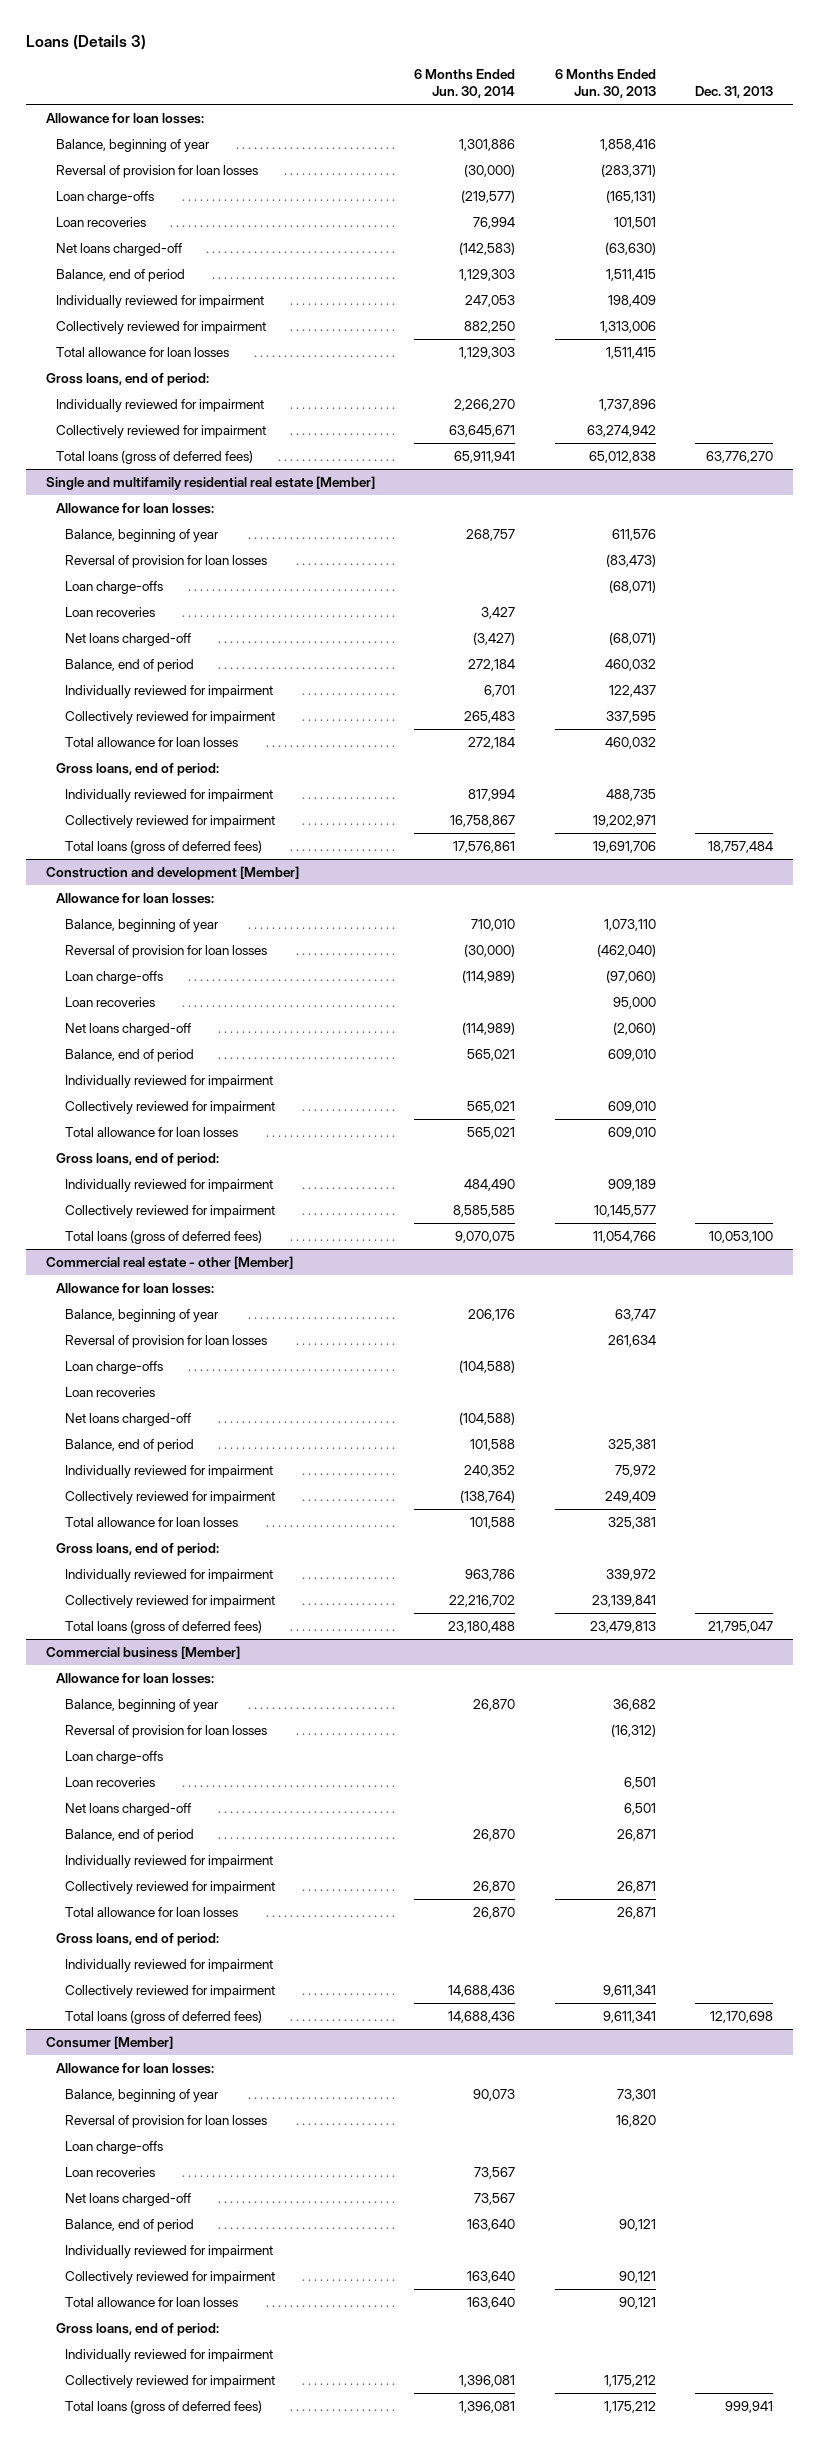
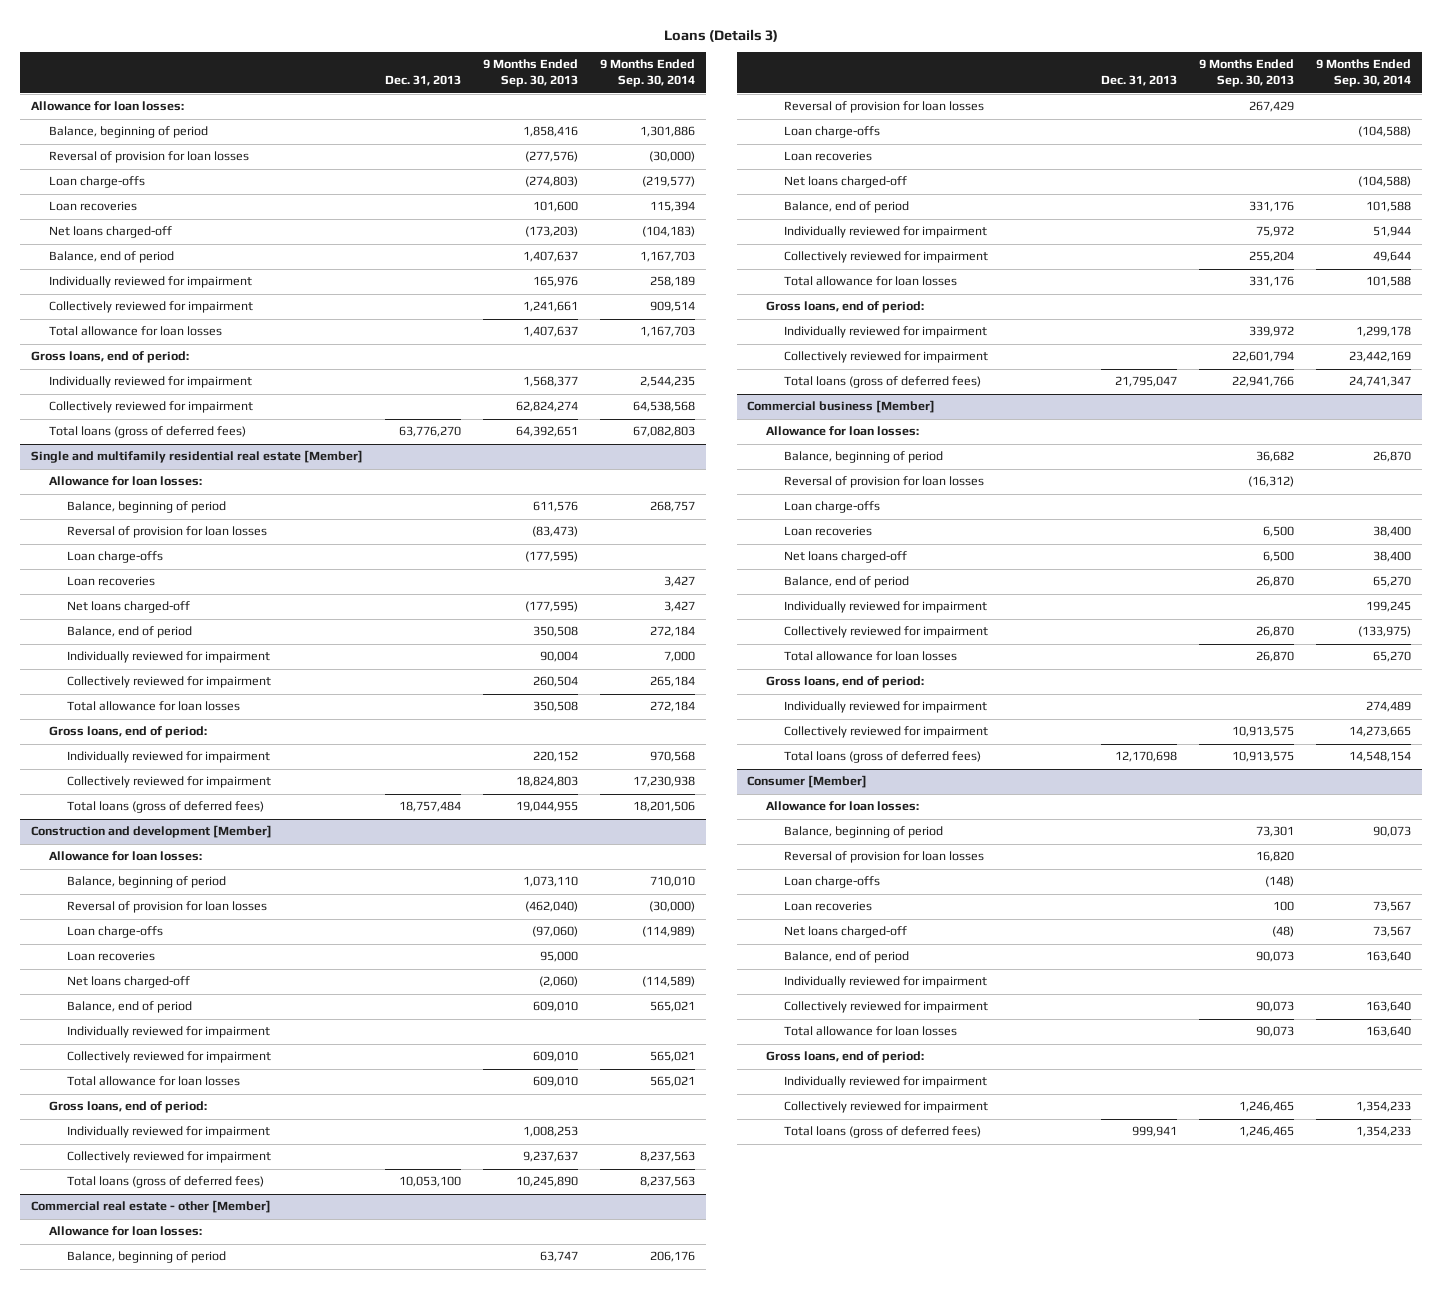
- | 6 Months Ended Jun. 30, 2014 | 6 Months Ended Jun. 30, 2013 | Dec. 31, 2013
+ | Dec. 31, 2013 | 9 Months Ended Sep. 30, 2013 | 9 Months Ended Sep. 30, 2014
- Balance, beginning of year | 1,301,886 | 1,858,416 |
+ Balance, beginning of period | | 1,858,416 | 1,301,886
@ Single and multifamily residential real estate [Member]
- Balance, beginning of year | 268,757 | 611,576 |
+ Balance, beginning of period | | 611,576 | 268,757
@ Construction and development [Member]
- Balance, beginning of year | 710,010 | 1,073,110 |
+ Balance, beginning of period | | 1,073,110 | 710,010
@ Commercial real estate - other [Member]
- Balance, beginning of year | 206,176 | 63,747 |
+ Balance, beginning of period | | 63,747 | 206,176
@ Commercial business [Member]
- Balance, beginning of year | 26,870 | 36,682 |
+ Balance, beginning of period | | 36,682 | 26,870
@ Consumer [Member]
- Balance, beginning of year | 90,073 | 73,301 |
+ Balance, beginning of period | | 73,301 | 90,073

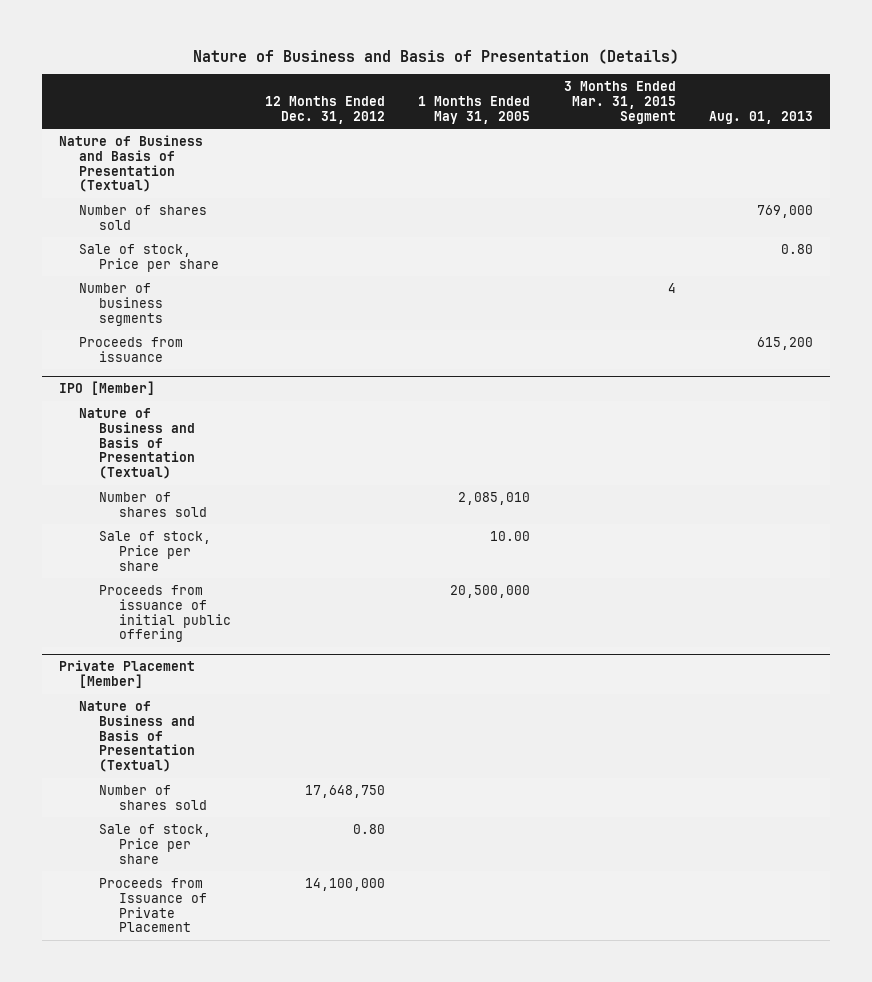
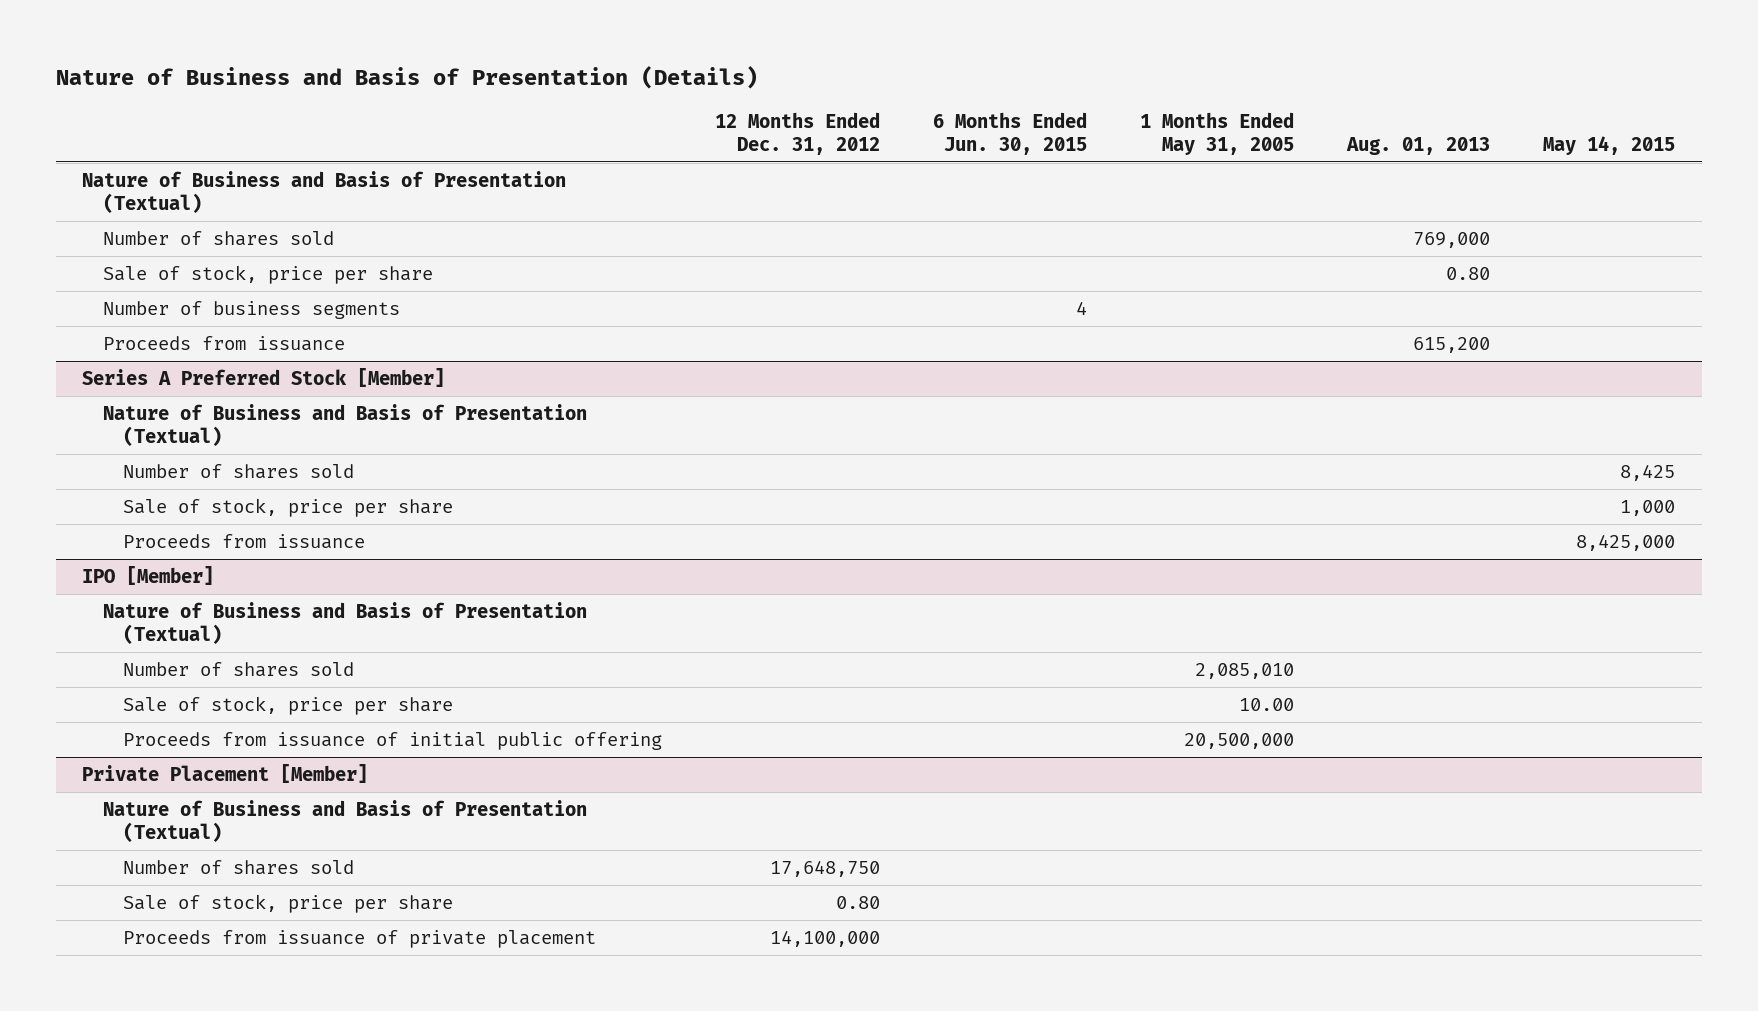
- | 12 Months Ended Dec. 31, 2012 | 1 Months Ended May 31, 2005 | 3 Months Ended Mar. 31, 2015 Segment | Aug. 01, 2013
+ | 12 Months Ended Dec. 31, 2012 | 6 Months Ended Jun. 30, 2015 | 1 Months Ended May 31, 2005 | Aug. 01, 2013 | May 14, 2015
- Sale of stock, Price per share | | | | 0.80
+ Sale of stock, price per share | | | | 0.80 |
+ Series A Preferred Stock [Member]
+ Nature of Business and Basis of Presentation (Textual)
+ Number of shares sold | | | | | 8,425
+ Sale of stock, price per share | | | | | 1,000
+ Proceeds from issuance | | | | | 8,425,000
@ IPO [Member]
- Sale of stock, Price per share | | 10.00 | |
+ Sale of stock, price per share | | | 10.00 | |
@ Private Placement [Member]
- Sale of stock, Price per share | 0.80 | | |
- Proceeds from Issuance of Private Placement | 14,100,000 | | |
+ Sale of stock, price per share | 0.80 | | | |
+ Proceeds from issuance of private placement | 14,100,000 | | | |

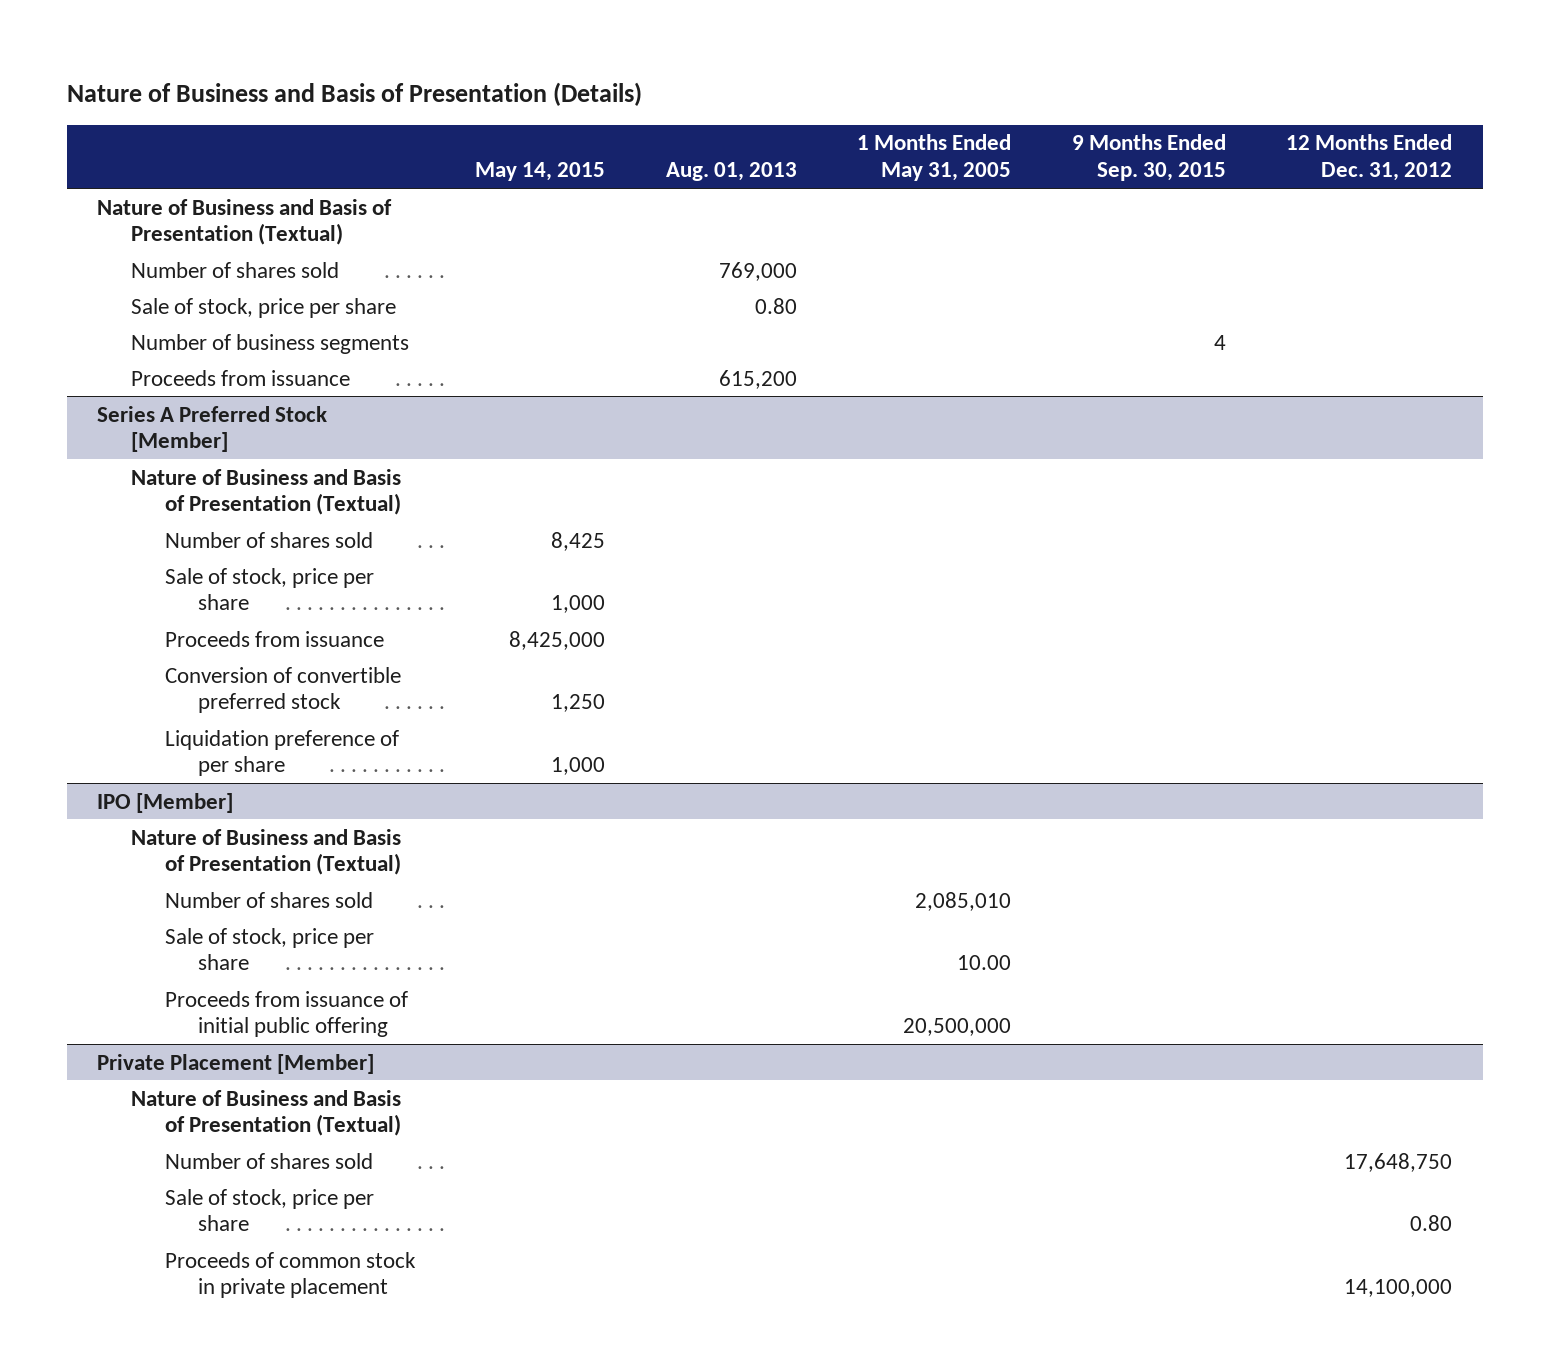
- | 12 Months Ended Dec. 31, 2012 | 6 Months Ended Jun. 30, 2015 | 1 Months Ended May 31, 2005 | Aug. 01, 2013 | May 14, 2015
+ | May 14, 2015 | Aug. 01, 2013 | 1 Months Ended May 31, 2005 | 9 Months Ended Sep. 30, 2015 | 12 Months Ended Dec. 31, 2012
@ Series A Preferred Stock [Member]
+ Conversion of convertible preferred stock | 1,250 | | | |
+ Liquidation preference of per share | 1,000 | | | |
@ Private Placement [Member]
- Proceeds from issuance of private placement | 14,100,000 | | | |
+ Proceeds of common stock in private placement | | | | | 14,100,000

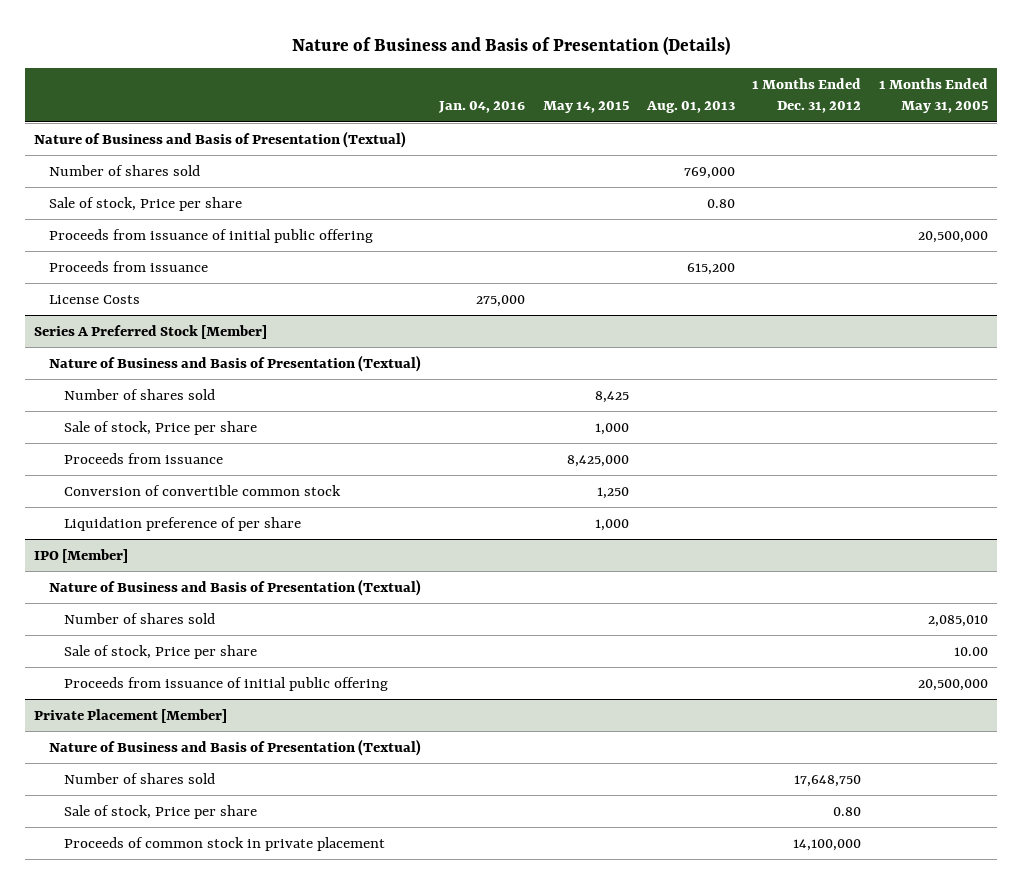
- | May 14, 2015 | Aug. 01, 2013 | 1 Months Ended May 31, 2005 | 9 Months Ended Sep. 30, 2015 | 12 Months Ended Dec. 31, 2012
+ | Jan. 04, 2016 | May 14, 2015 | Aug. 01, 2013 | 1 Months Ended Dec. 31, 2012 | 1 Months Ended May 31, 2005
- Sale of stock, price per share | | 0.80 | | |
- Number of business segments | | | | 4 |
+ Sale of stock, Price per share | | | 0.80 | |
+ Proceeds from issuance of initial public offering | | | | | 20,500,000
+ License Costs | 275,000 | | | |
@ Series A Preferred Stock [Member]
- Sale of stock, price per share | 1,000 | | | |
+ Sale of stock, Price per share | | 1,000 | | |
- Conversion of convertible preferred stock | 1,250 | | | |
+ Conversion of convertible common stock | | 1,250 | | |
@ IPO [Member]
- Sale of stock, price per share | | | 10.00 | |
+ Sale of stock, Price per share | | | | | 10.00
@ Private Placement [Member]
- Sale of stock, price per share | | | | | 0.80
+ Sale of stock, Price per share | | | | 0.80 |

